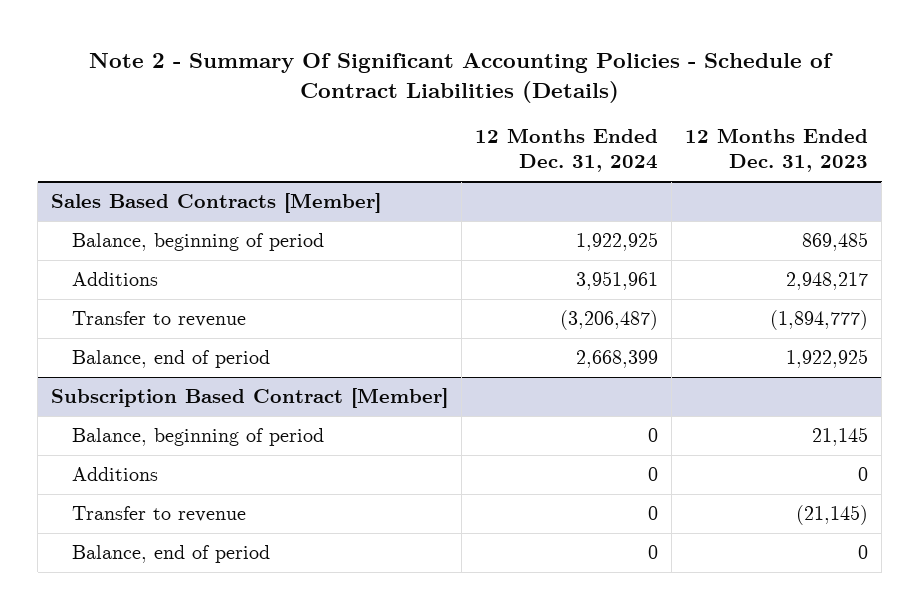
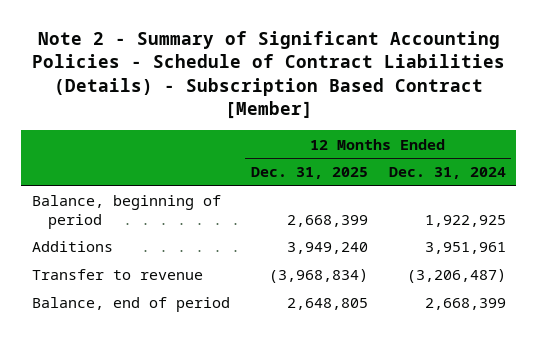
- Note 2 - Summary Of Significant Accounting Policies - Schedule of Contract Liabilities (Details)
+ Note 2 - Summary of Significant Accounting Policies - Schedule of Contract Liabilities (Details) - Subscription Based Contract [Member]
- | 12 Months Ended Dec. 31, 2024 | 12 Months Ended Dec. 31, 2023
+ | 12 Months Ended Dec. 31, 2025 | 12 Months Ended Dec. 31, 2024
- Sales Based Contracts [Member]
- Subscription Based Contract [Member]
- Balance, beginning of period | 0 | 21,145
- Additions | 0 | 0
- Transfer to revenue | 0 | (21,145)
- Balance, end of period | 0 | 0

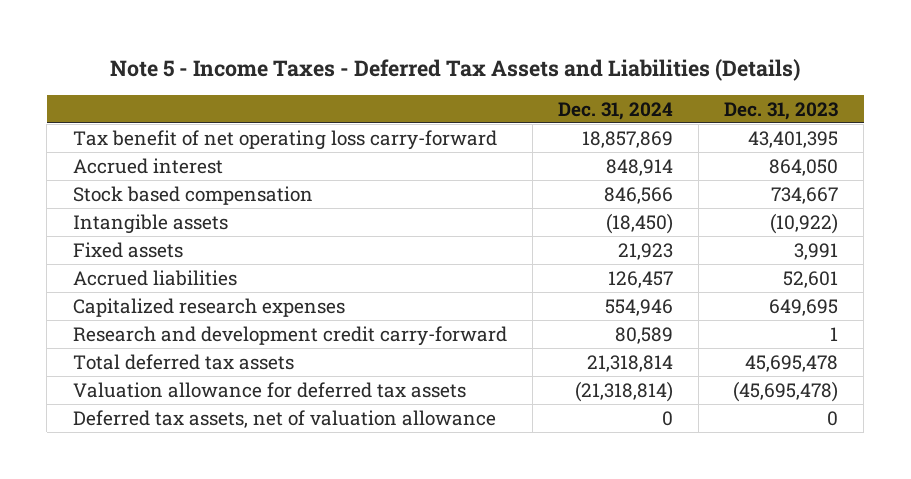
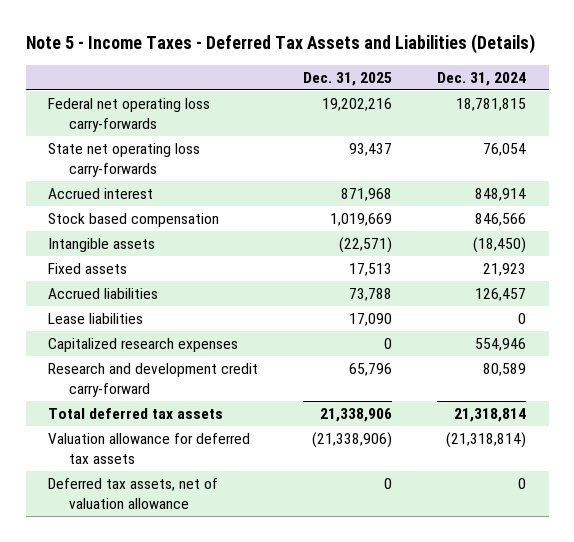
- | Dec. 31, 2024 | Dec. 31, 2023
+ | Dec. 31, 2025 | Dec. 31, 2024
- Tax benefit of net operating loss carry-forward | 18,857,869 | 43,401,395
+ Federal net operating loss carry-forwards | 19,202,216 | 18,781,815
+ State net operating loss carry-forwards | 93,437 | 76,054
+ Lease liabilities | 17,090 | 0

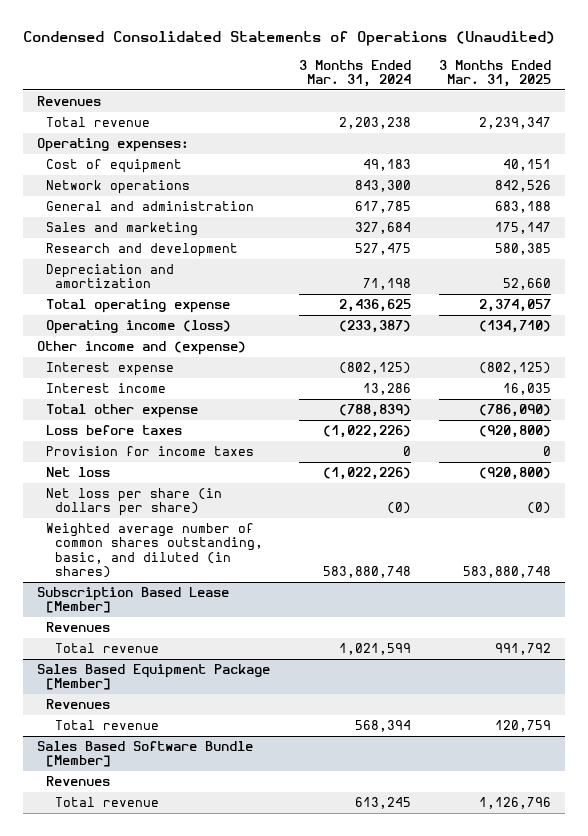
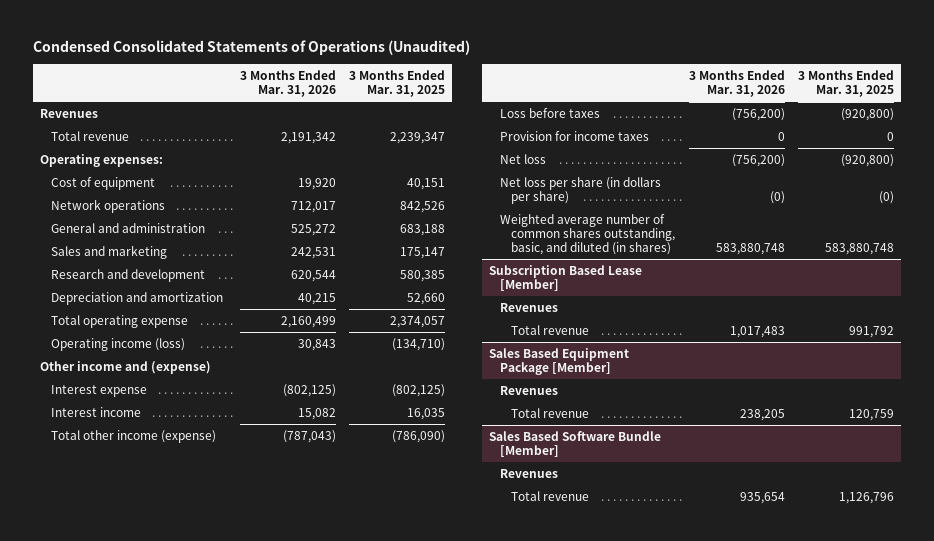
- | 3 Months Ended Mar. 31, 2024 | 3 Months Ended Mar. 31, 2025
+ | 3 Months Ended Mar. 31, 2026 | 3 Months Ended Mar. 31, 2025
- Total other expense | (788,839) | (786,090)
+ Total other income (expense) | (787,043) | (786,090)

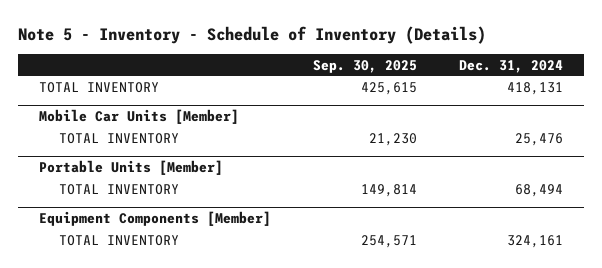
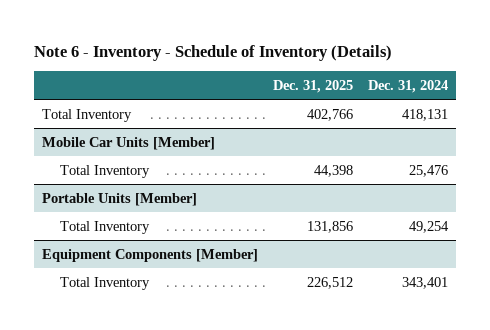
- Note 5 - Inventory - Schedule of Inventory (Details)
+ Note 6 - Inventory - Schedule of Inventory (Details)
- | Sep. 30, 2025 | Dec. 31, 2024
+ | Dec. 31, 2025 | Dec. 31, 2024
- TOTAL INVENTORY | 425,615 | 418,131
+ Total Inventory | 402,766 | 418,131
@ Mobile Car Units [Member]
- TOTAL INVENTORY | 21,230 | 25,476
+ Total Inventory | 44,398 | 25,476
@ Portable Units [Member]
- TOTAL INVENTORY | 149,814 | 68,494
+ Total Inventory | 131,856 | 49,254
@ Equipment Components [Member]
- TOTAL INVENTORY | 254,571 | 324,161
+ Total Inventory | 226,512 | 343,401

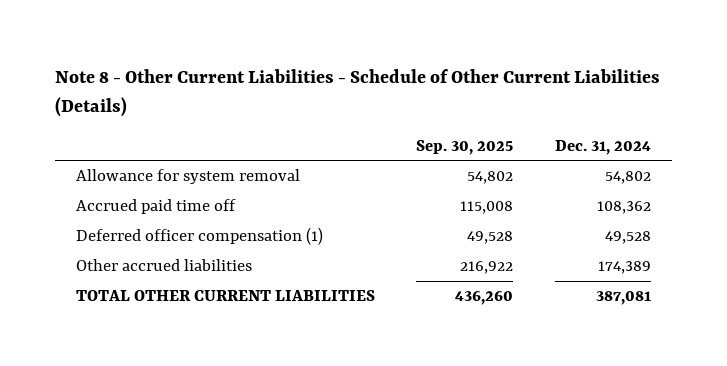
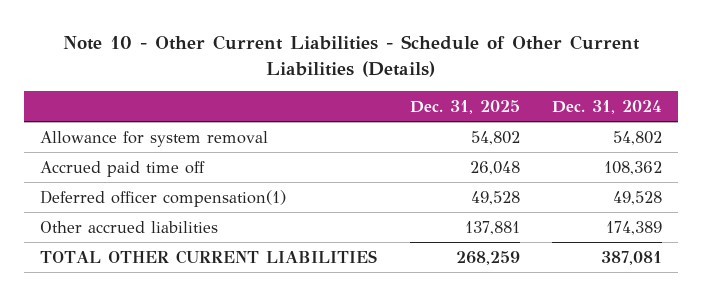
- Note 8 - Other Current Liabilities - Schedule of Other Current Liabilities (Details)
+ Note 10 - Other Current Liabilities - Schedule of Other Current Liabilities (Details)
- | Sep. 30, 2025 | Dec. 31, 2024
+ | Dec. 31, 2025 | Dec. 31, 2024
- Deferred officer compensation (1) | 49,528 | 49,528
+ Deferred officer compensation(1) | 49,528 | 49,528

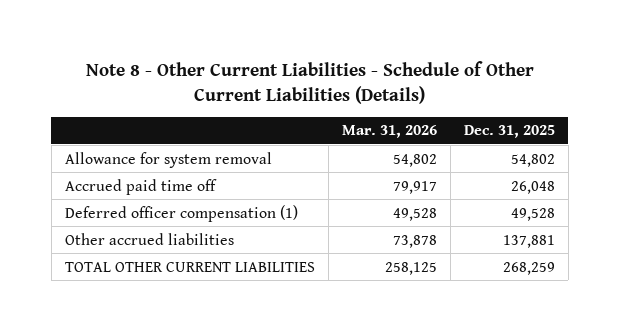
- Note 10 - Other Current Liabilities - Schedule of Other Current Liabilities (Details)
+ Note 8 - Other Current Liabilities - Schedule of Other Current Liabilities (Details)
- | Dec. 31, 2025 | Dec. 31, 2024
+ | Mar. 31, 2026 | Dec. 31, 2025
- Deferred officer compensation(1) | 49,528 | 49,528
+ Deferred officer compensation (1) | 49,528 | 49,528

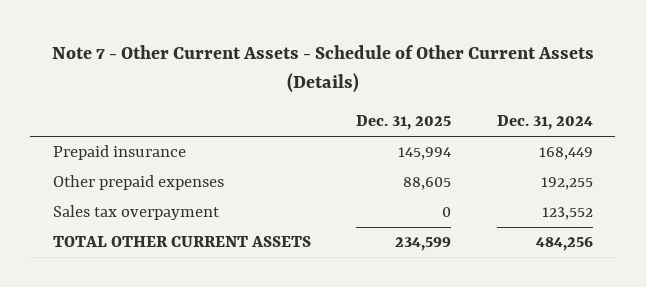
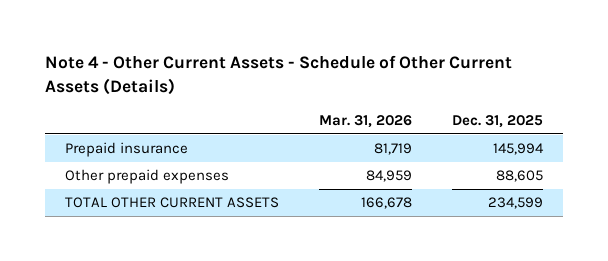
- Note 7 - Other Current Assets - Schedule of Other Current Assets (Details)
+ Note 4 - Other Current Assets - Schedule of Other Current Assets (Details)
- | Dec. 31, 2025 | Dec. 31, 2024
+ | Mar. 31, 2026 | Dec. 31, 2025
- Sales tax overpayment | 0 | 123,552

